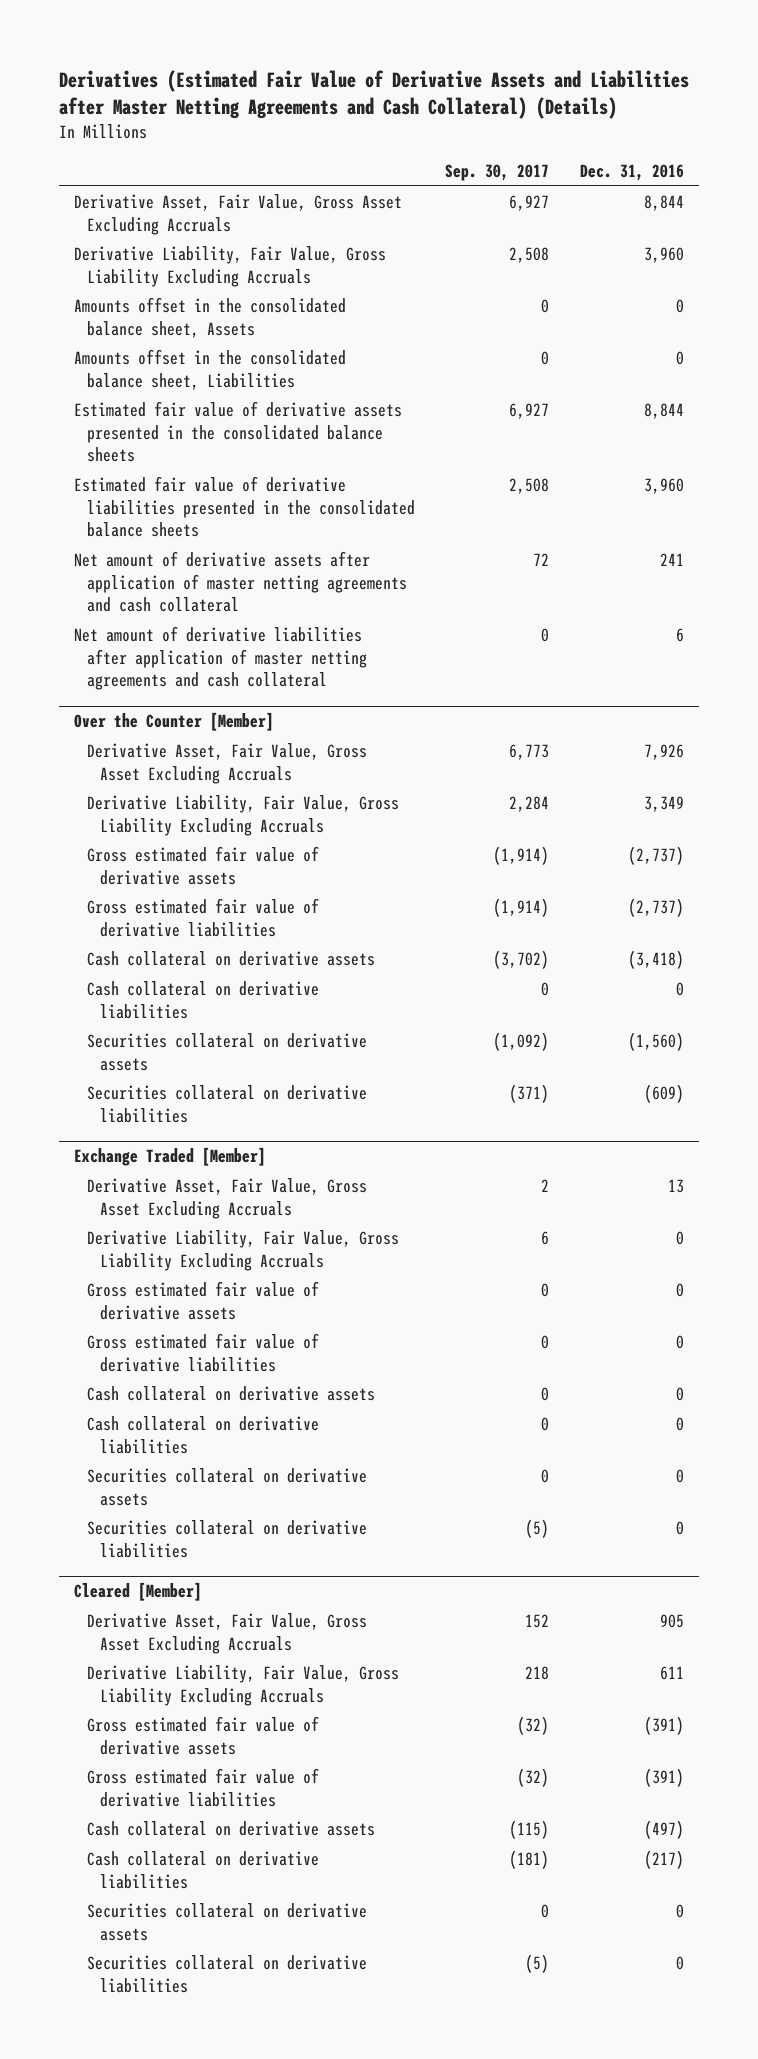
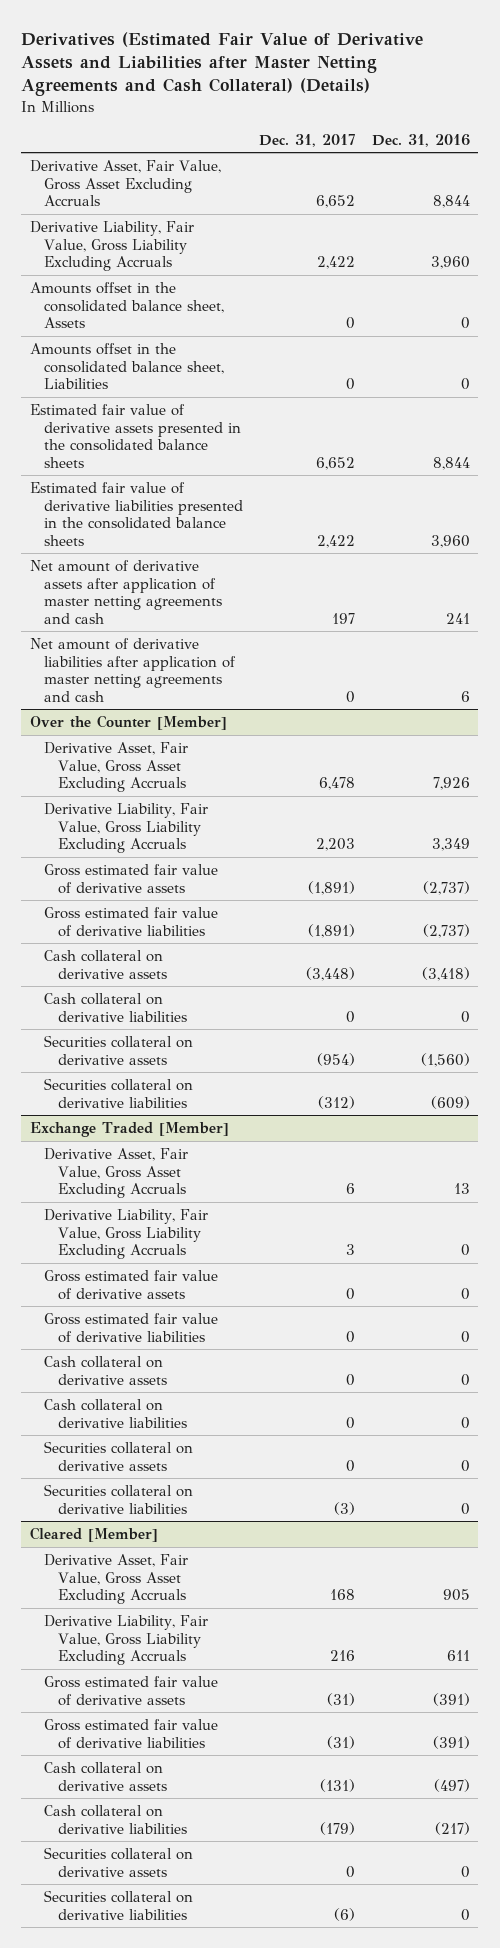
- | Sep. 30, 2017 | Dec. 31, 2016
+ | Dec. 31, 2017 | Dec. 31, 2016
- Net amount of derivative assets after application of master netting agreements and cash collateral | 72 | 241
- Net amount of derivative liabilities after application of master netting agreements and cash collateral | 0 | 6
+ Net amount of derivative assets after application of master netting agreements and cash | 197 | 241
+ Net amount of derivative liabilities after application of master netting agreements and cash | 0 | 6

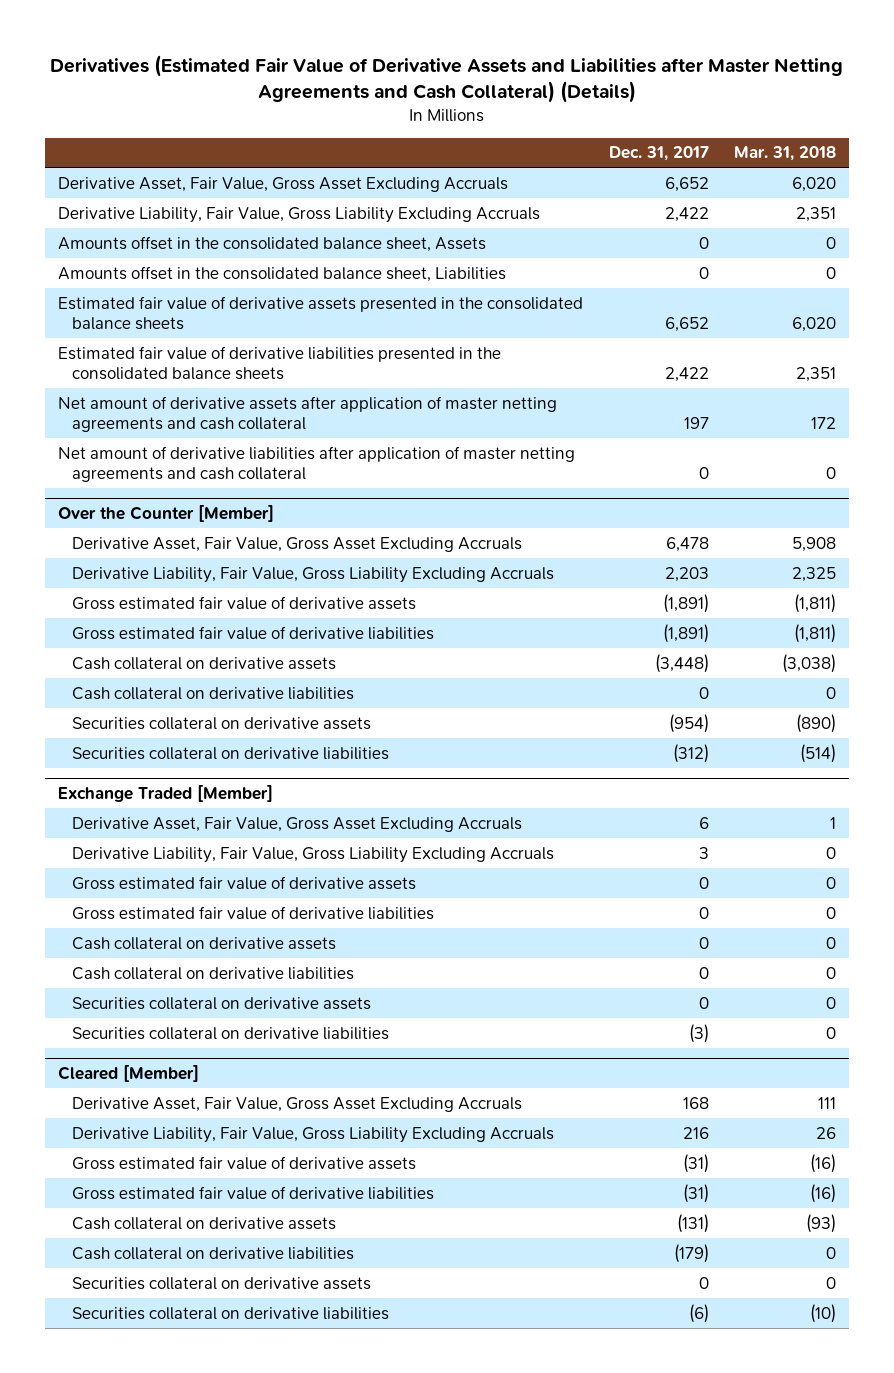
- | Dec. 31, 2017 | Dec. 31, 2016
+ | Dec. 31, 2017 | Mar. 31, 2018
- Net amount of derivative assets after application of master netting agreements and cash | 197 | 241
- Net amount of derivative liabilities after application of master netting agreements and cash | 0 | 6
+ Net amount of derivative assets after application of master netting agreements and cash collateral | 197 | 172
+ Net amount of derivative liabilities after application of master netting agreements and cash collateral | 0 | 0

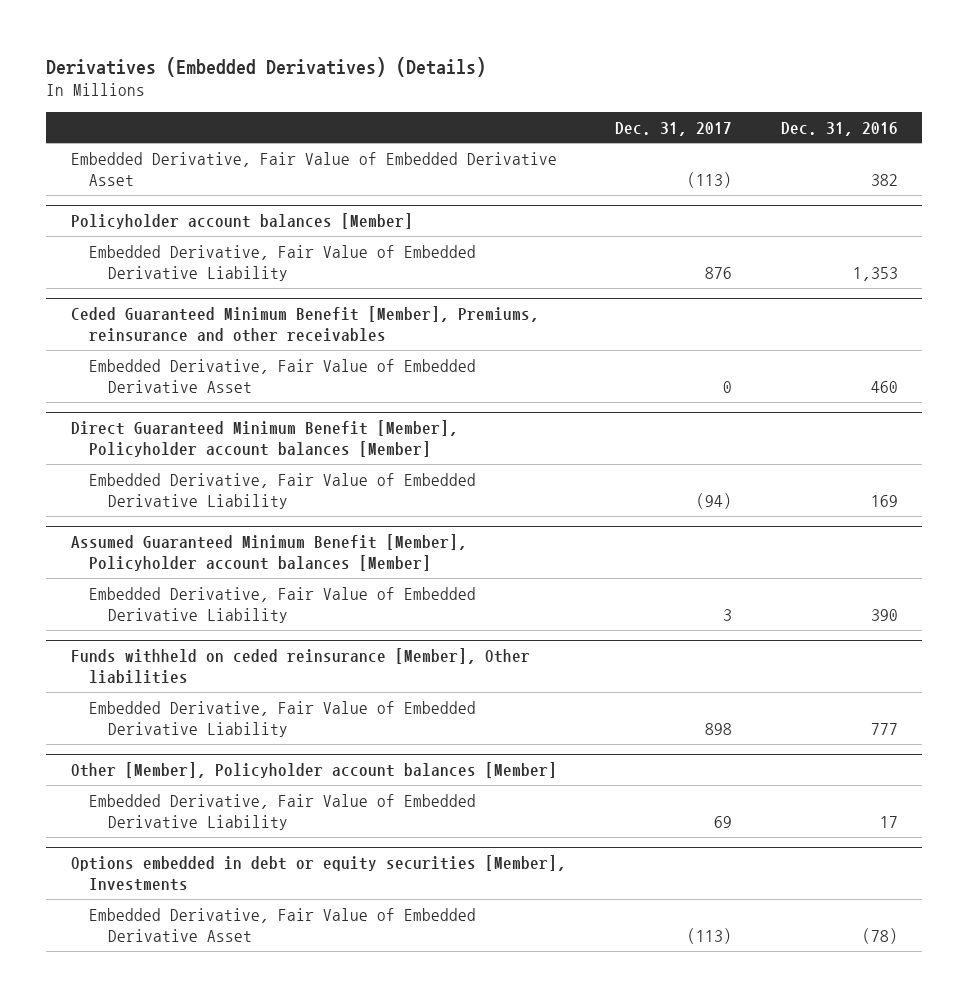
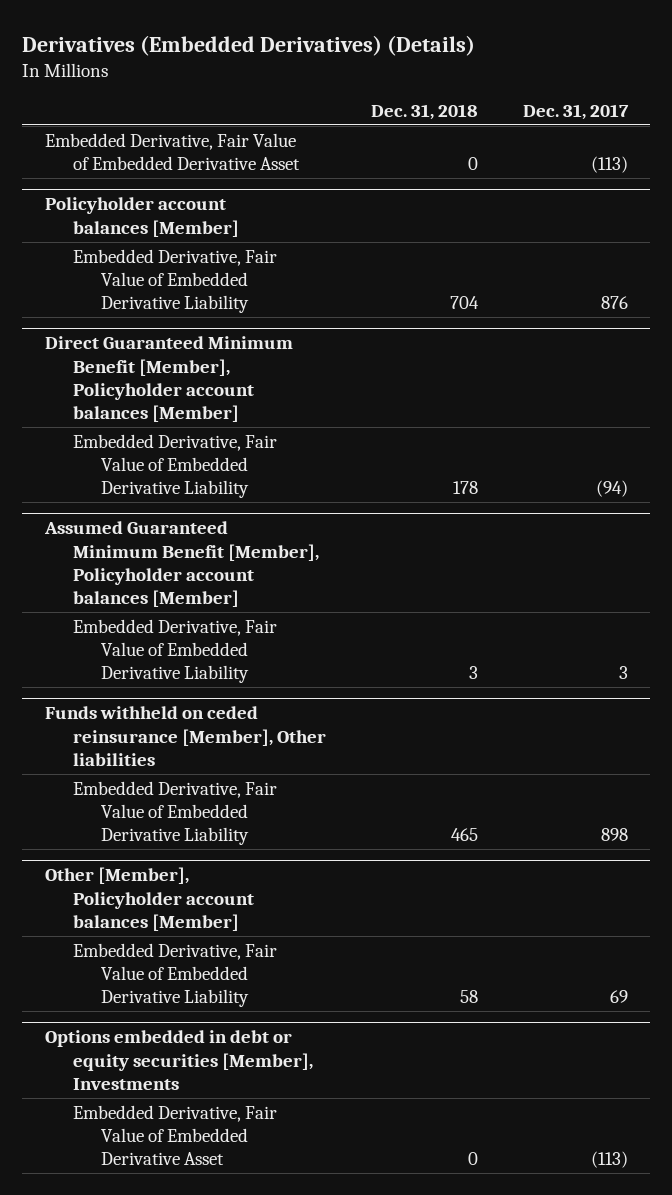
- | Dec. 31, 2017 | Dec. 31, 2016
+ | Dec. 31, 2018 | Dec. 31, 2017
- Ceded Guaranteed Minimum Benefit [Member], Premiums, reinsurance and other receivables
- Embedded Derivative, Fair Value of Embedded Derivative Asset | 0 | 460

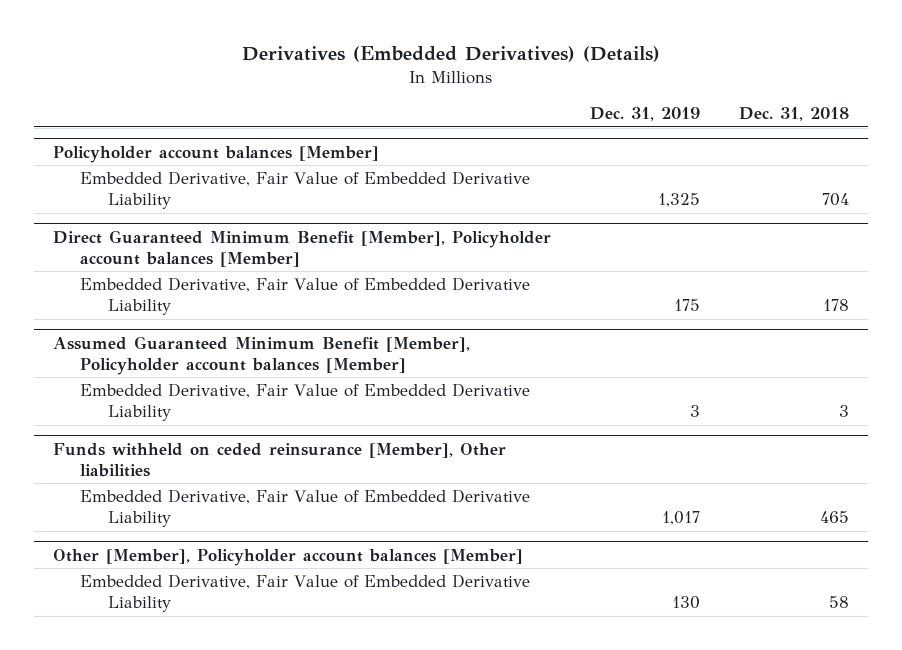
- | Dec. 31, 2018 | Dec. 31, 2017
+ | Dec. 31, 2019 | Dec. 31, 2018
- Embedded Derivative, Fair Value of Embedded Derivative Asset | 0 | (113)
- Options embedded in debt or equity securities [Member], Investments
- Embedded Derivative, Fair Value of Embedded Derivative Asset | 0 | (113)

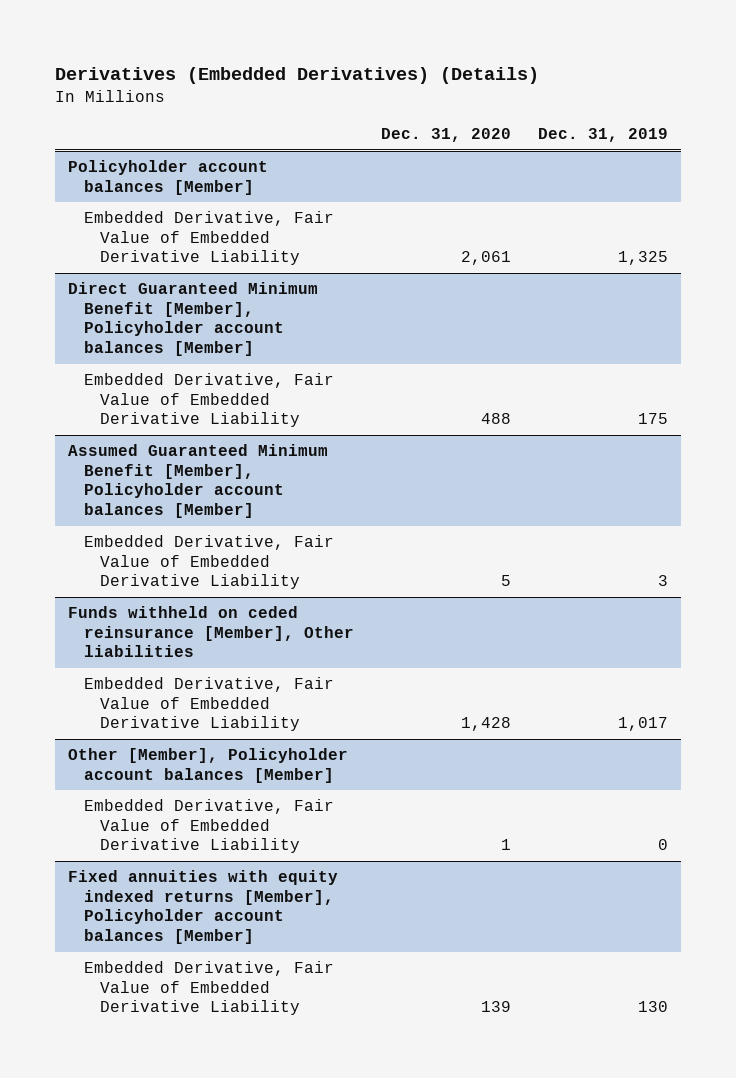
- | Dec. 31, 2019 | Dec. 31, 2018
+ | Dec. 31, 2020 | Dec. 31, 2019
@ Other [Member], Policyholder account balances [Member]
+ Embedded Derivative, Fair Value of Embedded Derivative Liability | 1 | 0
+ Fixed annuities with equity indexed returns [Member], Policyholder account balances [Member]

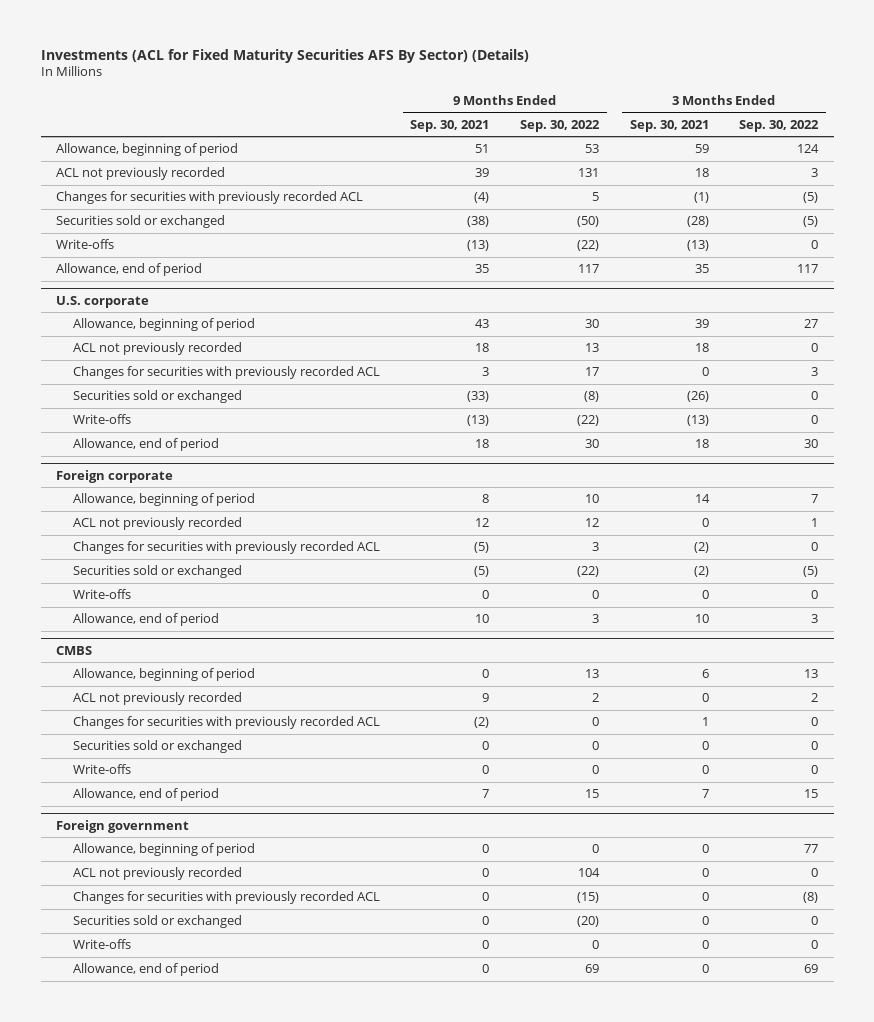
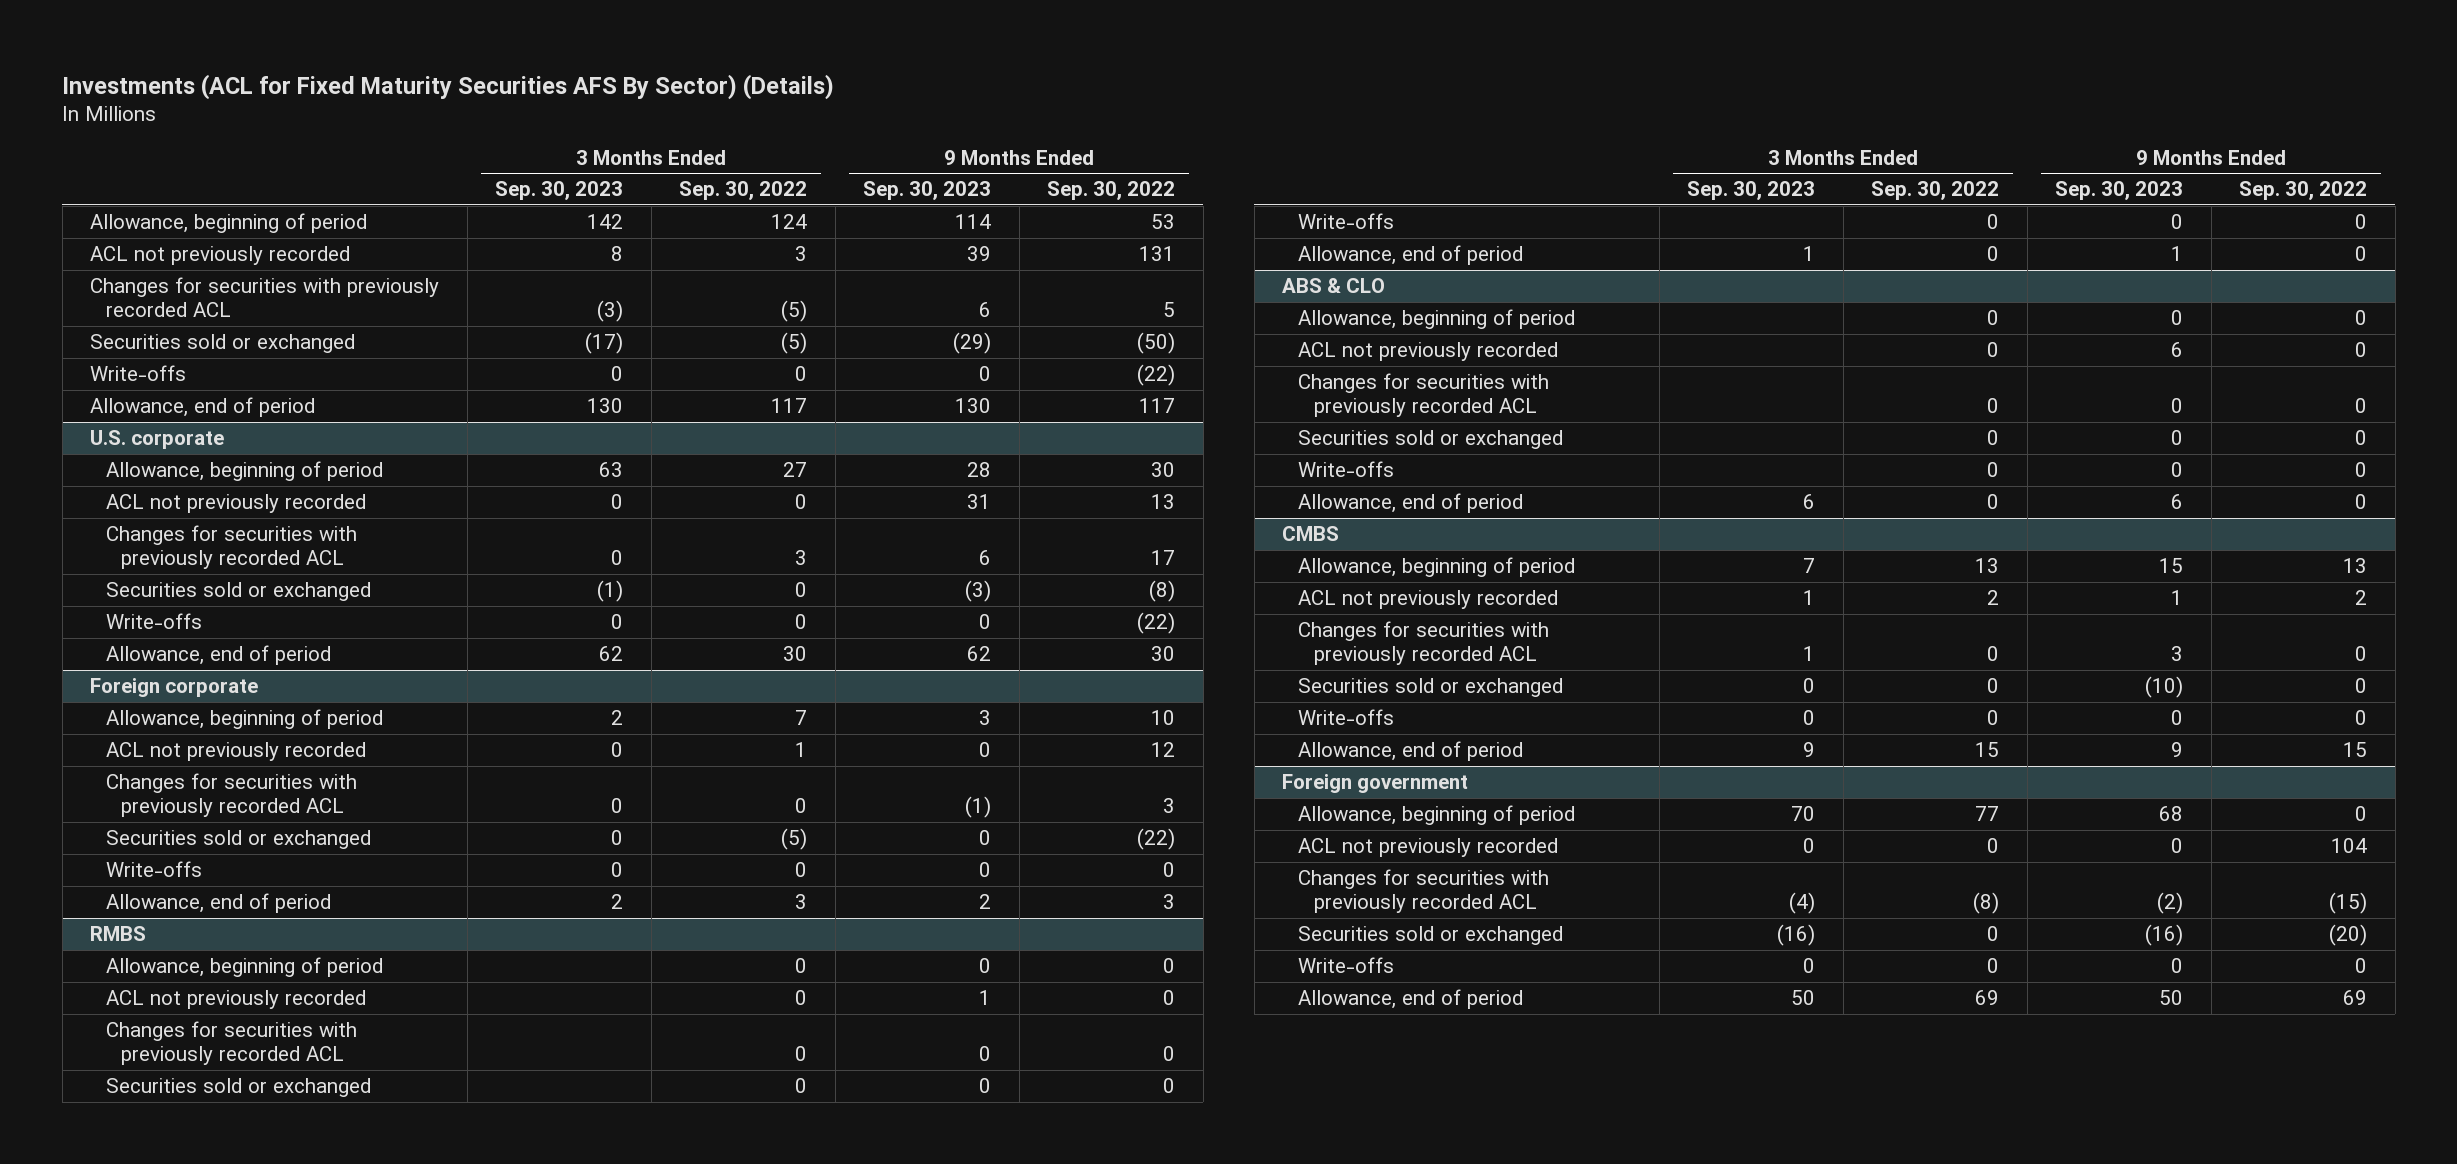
- | 9 Months Ended Sep. 30, 2021 | 9 Months Ended Sep. 30, 2022 | 3 Months Ended Sep. 30, 2021 | 3 Months Ended Sep. 30, 2022
+ | 3 Months Ended Sep. 30, 2023 | 3 Months Ended Sep. 30, 2022 | 9 Months Ended Sep. 30, 2023 | 9 Months Ended Sep. 30, 2022
+ RMBS
+ Allowance, beginning of period | | 0 | 0 | 0
+ ACL not previously recorded | | 0 | 1 | 0
+ Changes for securities with previously recorded ACL | | 0 | 0 | 0
+ Securities sold or exchanged | | 0 | 0 | 0
+ Write-offs | | 0 | 0 | 0
+ Allowance, end of period | 1 | 0 | 1 | 0
+ ABS & CLO
+ Allowance, beginning of period | | 0 | 0 | 0
+ ACL not previously recorded | | 0 | 6 | 0
+ Changes for securities with previously recorded ACL | | 0 | 0 | 0
+ Securities sold or exchanged | | 0 | 0 | 0
+ Write-offs | | 0 | 0 | 0
+ Allowance, end of period | 6 | 0 | 6 | 0

